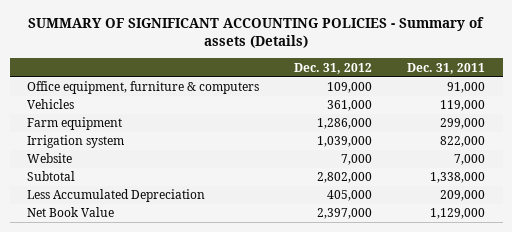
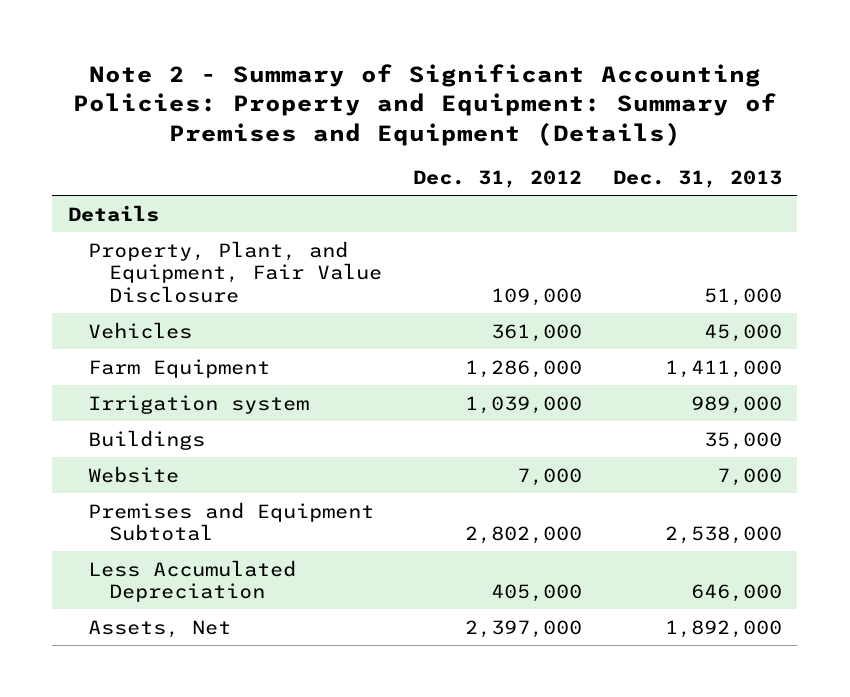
- SUMMARY OF SIGNIFICANT ACCOUNTING POLICIES - Summary of assets (Details)
+ Note 2 - Summary of Significant Accounting Policies: Property and Equipment: Summary of Premises and Equipment (Details)
- | Dec. 31, 2012 | Dec. 31, 2011
+ | Dec. 31, 2012 | Dec. 31, 2013
- Office equipment, furniture & computers | 109,000 | 91,000
+ Details
+ Property, Plant, and Equipment, Fair Value Disclosure | 109,000 | 51,000
- Farm equipment | 1,286,000 | 299,000
+ Farm Equipment | 1,286,000 | 1,411,000
+ Buildings | | 35,000
- Subtotal | 2,802,000 | 1,338,000
+ Premises and Equipment Subtotal | 2,802,000 | 2,538,000
- Net Book Value | 2,397,000 | 1,129,000
+ Assets, Net | 2,397,000 | 1,892,000

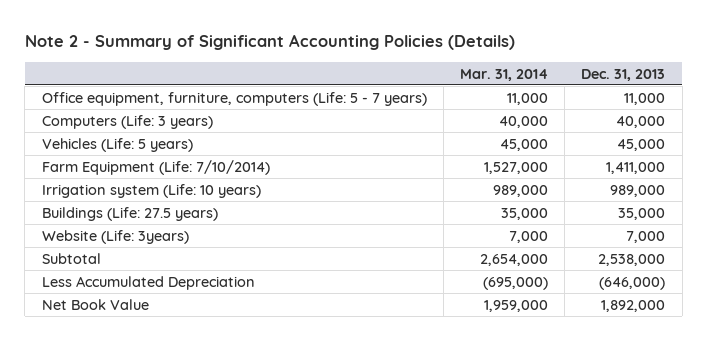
- Note 2 - Summary of Significant Accounting Policies: Property and Equipment: Summary of Premises and Equipment (Details)
+ Note 2 - Summary of Significant Accounting Policies (Details)
- | Dec. 31, 2012 | Dec. 31, 2013
+ | Mar. 31, 2014 | Dec. 31, 2013
- Details
- Property, Plant, and Equipment, Fair Value Disclosure | 109,000 | 51,000
- Vehicles | 361,000 | 45,000
- Farm Equipment | 1,286,000 | 1,411,000
- Irrigation system | 1,039,000 | 989,000
- Buildings | | 35,000
- Website | 7,000 | 7,000
- Premises and Equipment Subtotal | 2,802,000 | 2,538,000
- Less Accumulated Depreciation | 405,000 | 646,000
- Assets, Net | 2,397,000 | 1,892,000
+ Office equipment, furniture, computers (Life: 5 - 7 years) | 11,000 | 11,000
+ Computers (Life: 3 years) | 40,000 | 40,000
+ Vehicles (Life: 5 years) | 45,000 | 45,000
+ Farm Equipment (Life: 7/10/2014) | 1,527,000 | 1,411,000
+ Irrigation system (Life: 10 years) | 989,000 | 989,000
+ Buildings (Life: 27.5 years) | 35,000 | 35,000
+ Website (Life: 3years) | 7,000 | 7,000
+ Subtotal | 2,654,000 | 2,538,000
+ Less Accumulated Depreciation | (695,000) | (646,000)
+ Net Book Value | 1,959,000 | 1,892,000

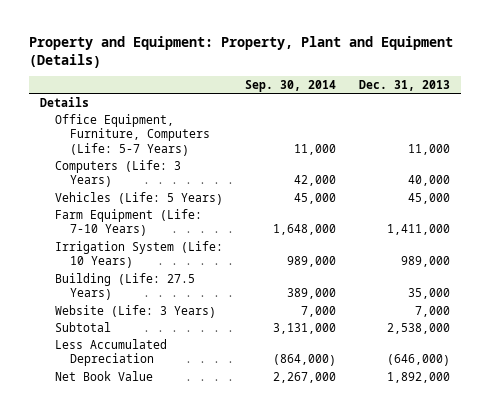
- Note 2 - Summary of Significant Accounting Policies (Details)
+ Property and Equipment: Property, Plant and Equipment (Details)
- | Mar. 31, 2014 | Dec. 31, 2013
+ | Sep. 30, 2014 | Dec. 31, 2013
- Office equipment, furniture, computers (Life: 5 - 7 years) | 11,000 | 11,000
- Computers (Life: 3 years) | 40,000 | 40,000
- Vehicles (Life: 5 years) | 45,000 | 45,000
- Farm Equipment (Life: 7/10/2014) | 1,527,000 | 1,411,000
- Irrigation system (Life: 10 years) | 989,000 | 989,000
- Buildings (Life: 27.5 years) | 35,000 | 35,000
- Website (Life: 3years) | 7,000 | 7,000
+ Details
+ Office Equipment, Furniture, Computers (Life: 5-7 Years) | 11,000 | 11,000
+ Computers (Life: 3 Years) | 42,000 | 40,000
+ Vehicles (Life: 5 Years) | 45,000 | 45,000
+ Farm Equipment (Life: 7-10 Years) | 1,648,000 | 1,411,000
+ Irrigation System (Life: 10 Years) | 989,000 | 989,000
+ Building (Life: 27.5 Years) | 389,000 | 35,000
+ Website (Life: 3 Years) | 7,000 | 7,000

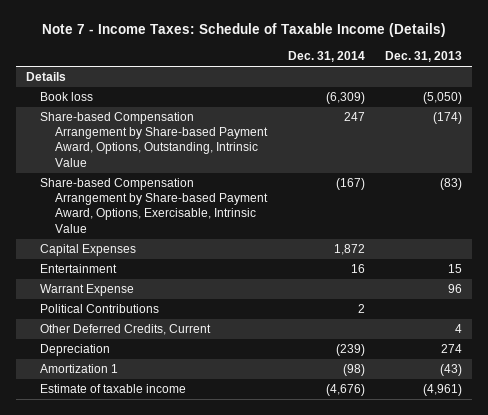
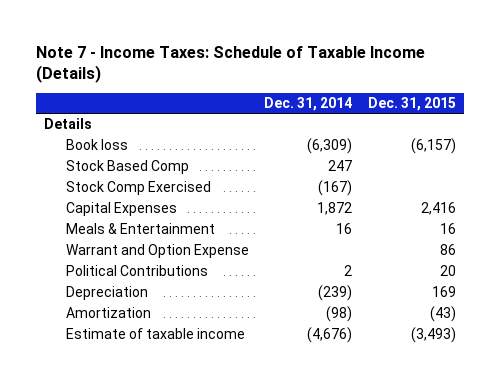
- | Dec. 31, 2014 | Dec. 31, 2013
+ | Dec. 31, 2014 | Dec. 31, 2015
- Share-based Compensation Arrangement by Share-based Payment Award, Options, Outstanding, Intrinsic Value | 247 | (174)
- Share-based Compensation Arrangement by Share-based Payment Award, Options, Exercisable, Intrinsic Value | (167) | (83)
+ Stock Based Comp | 247 |
+ Stock Comp Exercised | (167) |
- Entertainment | 16 | 15
- Warrant Expense | | 96
+ Meals & Entertainment | 16 | 16
+ Warrant and Option Expense | | 86
- Other Deferred Credits, Current | | 4
- Amortization 1 | (98) | (43)
+ Amortization | (98) | (43)

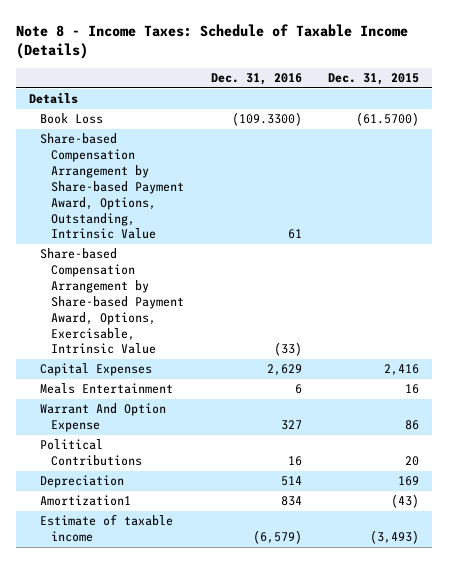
- Note 7 - Income Taxes: Schedule of Taxable Income (Details)
+ Note 8 - Income Taxes: Schedule of Taxable Income (Details)
- | Dec. 31, 2014 | Dec. 31, 2015
+ | Dec. 31, 2016 | Dec. 31, 2015
- Book loss | (6,309) | (6,157)
- Stock Based Comp | 247 |
- Stock Comp Exercised | (167) |
+ Book Loss | (109.3300) | (61.5700)
+ Share-based Compensation Arrangement by Share-based Payment Award, Options, Outstanding, Intrinsic Value | 61 |
+ Share-based Compensation Arrangement by Share-based Payment Award, Options, Exercisable, Intrinsic Value | (33) |
- Meals & Entertainment | 16 | 16
- Warrant and Option Expense | | 86
+ Meals Entertainment | 6 | 16
+ Warrant And Option Expense | 327 | 86
- Amortization | (98) | (43)
+ Amortization1 | 834 | (43)

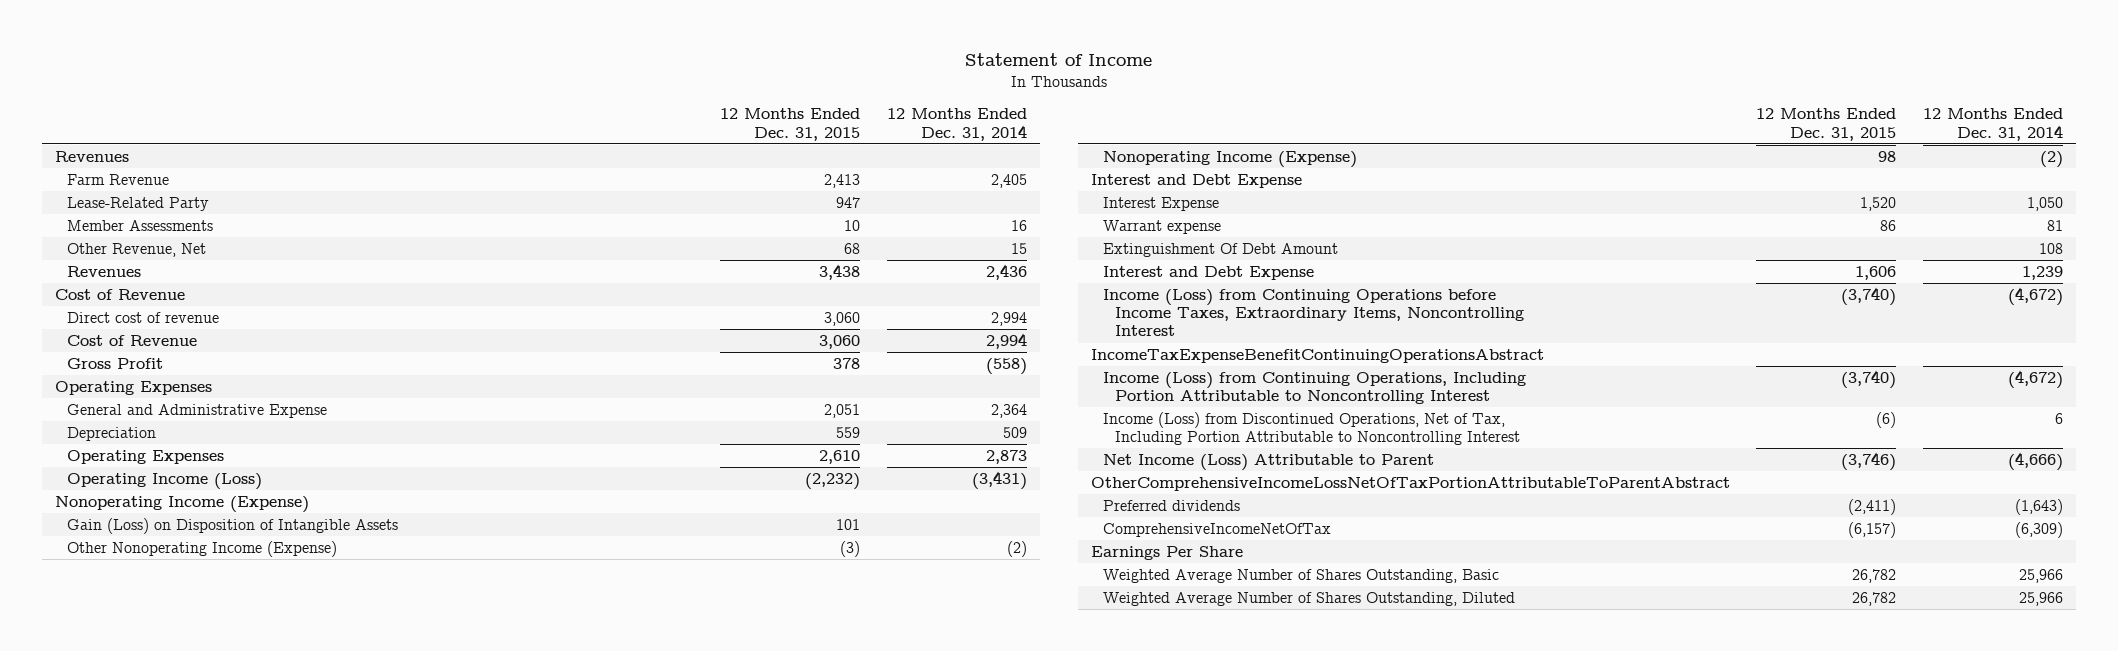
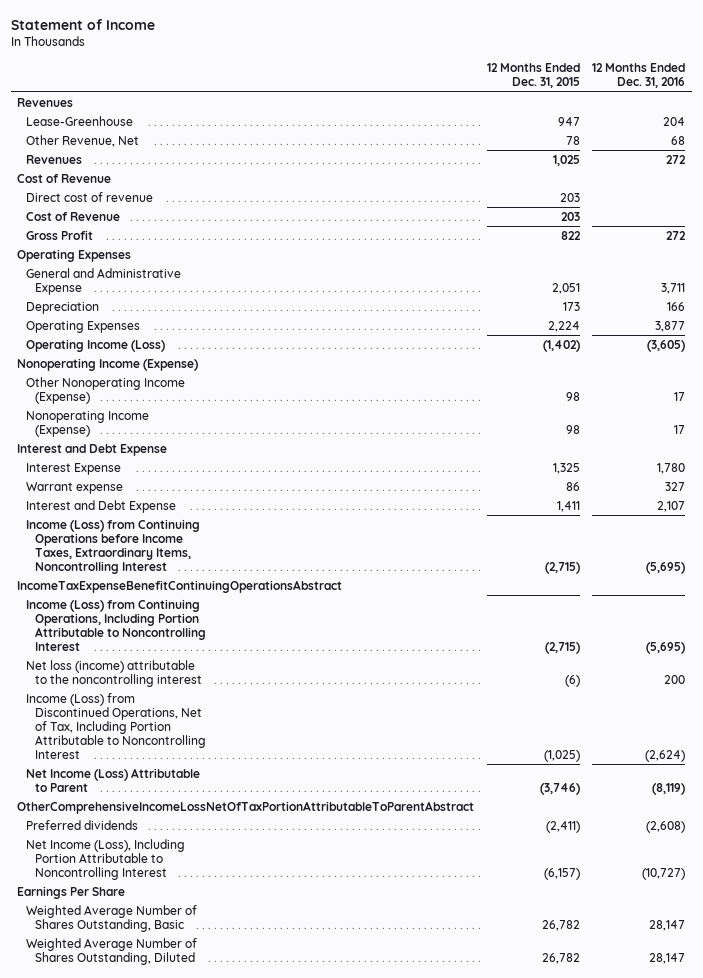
- | 12 Months Ended Dec. 31, 2015 | 12 Months Ended Dec. 31, 2014
+ | 12 Months Ended Dec. 31, 2015 | 12 Months Ended Dec. 31, 2016
- Farm Revenue | 2,413 | 2,405
- Lease-Related Party | 947 |
- Member Assessments | 10 | 16
- Other Revenue, Net | 68 | 15
- Revenues | 3,438 | 2,436
+ Lease-Greenhouse | 947 | 204
+ Other Revenue, Net | 78 | 68
+ Revenues | 1,025 | 272
- Direct cost of revenue | 3,060 | 2,994
- Cost of Revenue | 3,060 | 2,994
- Gross Profit | 378 | (558)
+ Direct cost of revenue | 203 |
+ Cost of Revenue | 203 |
+ Gross Profit | 822 | 272
- Depreciation | 559 | 509
- Operating Expenses | 2,610 | 2,873
- Operating Income (Loss) | (2,232) | (3,431)
+ Depreciation | 173 | 166
+ Operating Expenses | 2,224 | 3,877
+ Operating Income (Loss) | (1,402) | (3,605)
- Gain (Loss) on Disposition of Intangible Assets | 101 |
- Other Nonoperating Income (Expense) | (3) | (2)
+ Other Nonoperating Income (Expense) | 98 | 17
- Interest Expense | 1,520 | 1,050
+ Interest Expense | 1,325 | 1,780
- Extinguishment Of Debt Amount | | 108
- Interest and Debt Expense | 1,606 | 1,239
- Income (Loss) from Continuing Operations before Income Taxes, Extraordinary Items, Noncontrolling Interest | (3,740) | (4,672)
+ Interest and Debt Expense | 1,411 | 2,107
+ Income (Loss) from Continuing Operations before Income Taxes, Extraordinary Items, Noncontrolling Interest | (2,715) | (5,695)
- Income (Loss) from Continuing Operations, Including Portion Attributable to Noncontrolling Interest | (3,740) | (4,672)
- Income (Loss) from Discontinued Operations, Net of Tax, Including Portion Attributable to Noncontrolling Interest | (6) | 6
+ Income (Loss) from Continuing Operations, Including Portion Attributable to Noncontrolling Interest | (2,715) | (5,695)
+ Net loss (income) attributable to the noncontrolling interest | (6) | 200
+ Income (Loss) from Discontinued Operations, Net of Tax, Including Portion Attributable to Noncontrolling Interest | (1,025) | (2,624)
- ComprehensiveIncomeNetOfTax | (6,157) | (6,309)
+ Net Income (Loss), Including Portion Attributable to Noncontrolling Interest | (6,157) | (10,727)

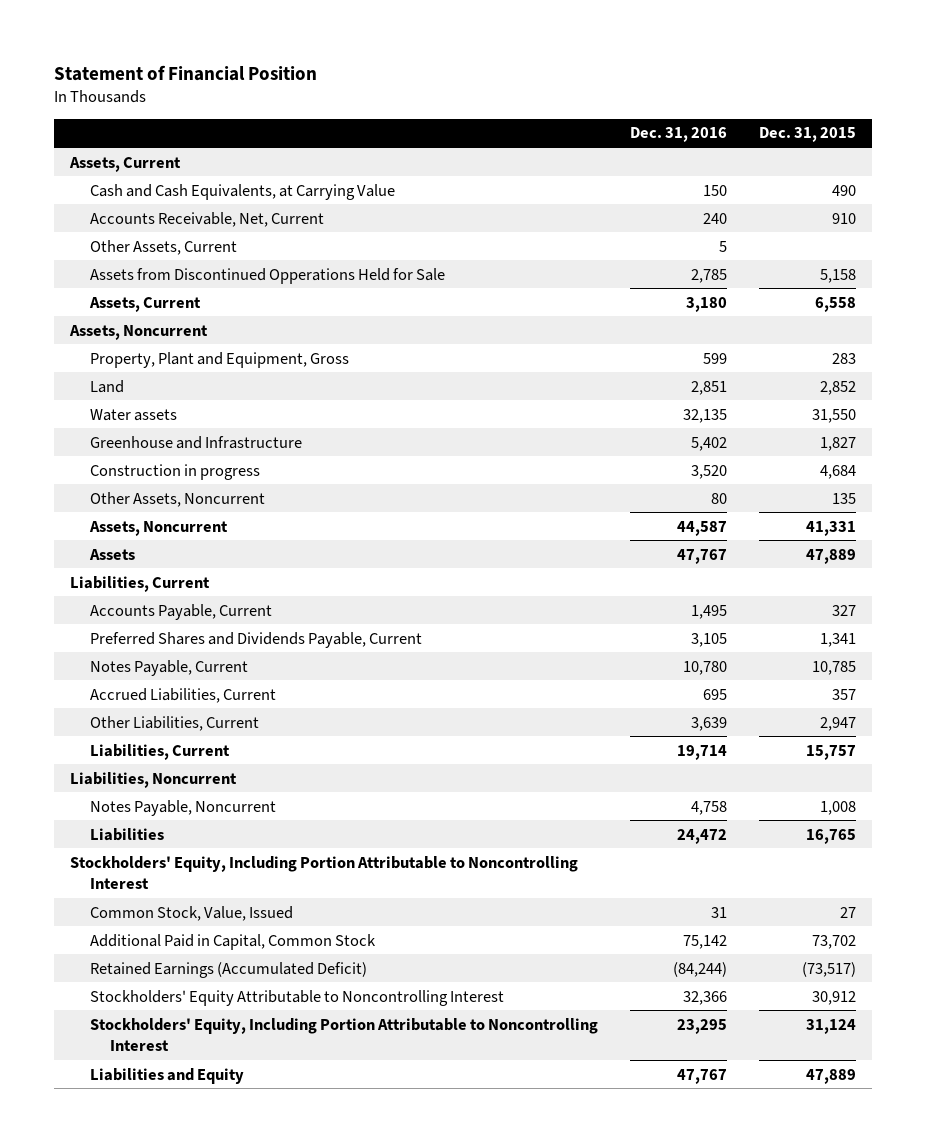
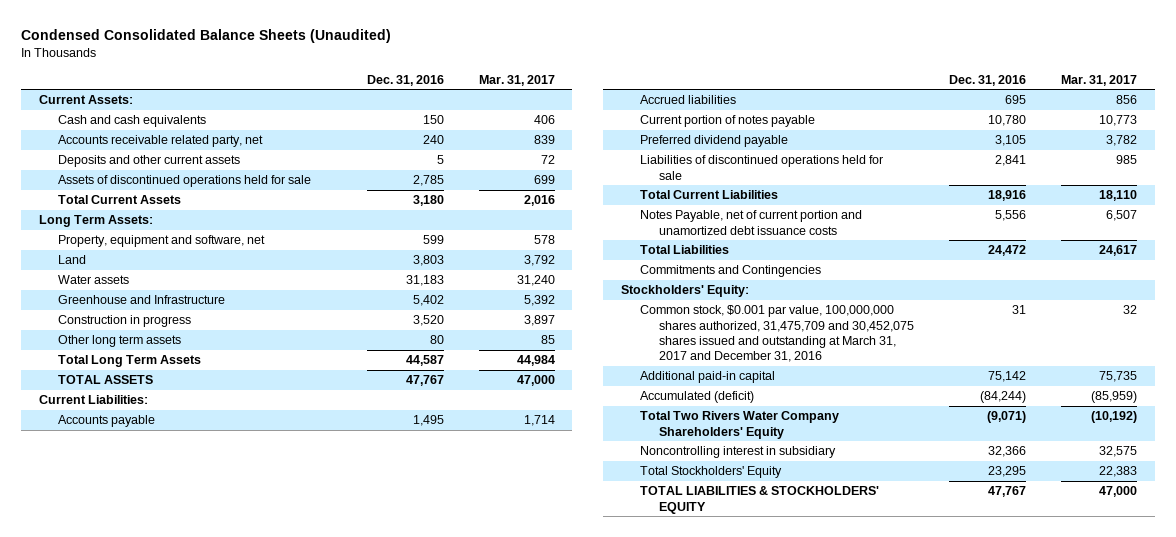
- Statement of Financial Position
+ Condensed Consolidated Balance Sheets (Unaudited)
- | Dec. 31, 2016 | Dec. 31, 2015
+ | Dec. 31, 2016 | Mar. 31, 2017
- Assets, Current
- Cash and Cash Equivalents, at Carrying Value | 150 | 490
- Accounts Receivable, Net, Current | 240 | 910
- Other Assets, Current | 5 |
- Assets from Discontinued Opperations Held for Sale | 2,785 | 5,158
- Assets, Current | 3,180 | 6,558
- Assets, Noncurrent
- Property, Plant and Equipment, Gross | 599 | 283
- Land | 2,851 | 2,852
- Water assets | 32,135 | 31,550
+ Current Assets:
+ Cash and cash equivalents | 150 | 406
+ Accounts receivable related party, net | 240 | 839
+ Deposits and other current assets | 5 | 72
+ Assets of discontinued operations held for sale | 2,785 | 699
+ Total Current Assets | 3,180 | 2,016
+ Long Term Assets:
+ Property, equipment and software, net | 599 | 578
+ Land | 3,803 | 3,792
+ Water assets | 31,183 | 31,240
- Other Assets, Noncurrent | 80 | 135
- Assets, Noncurrent | 44,587 | 41,331
- Assets | 47,767 | 47,889
- Liabilities, Current
- Accounts Payable, Current | 1,495 | 327
- Preferred Shares and Dividends Payable, Current | 3,105 | 1,341
- Notes Payable, Current | 10,780 | 10,785
- Accrued Liabilities, Current | 695 | 357
- Other Liabilities, Current | 3,639 | 2,947
- Liabilities, Current | 19,714 | 15,757
- Liabilities, Noncurrent
- Notes Payable, Noncurrent | 4,758 | 1,008
- Liabilities | 24,472 | 16,765
- Stockholders' Equity, Including Portion Attributable to Noncontrolling Interest
- Common Stock, Value, Issued | 31 | 27
- Additional Paid in Capital, Common Stock | 75,142 | 73,702
- Retained Earnings (Accumulated Deficit) | (84,244) | (73,517)
- Stockholders' Equity Attributable to Noncontrolling Interest | 32,366 | 30,912
- Stockholders' Equity, Including Portion Attributable to Noncontrolling Interest | 23,295 | 31,124
- Liabilities and Equity | 47,767 | 47,889
+ Other long term assets | 80 | 85
+ Total Long Term Assets | 44,587 | 44,984
+ TOTAL ASSETS | 47,767 | 47,000
+ Current Liabilities:
+ Accounts payable | 1,495 | 1,714
+ Accrued liabilities | 695 | 856
+ Current portion of notes payable | 10,780 | 10,773
+ Preferred dividend payable | 3,105 | 3,782
+ Liabilities of discontinued operations held for sale | 2,841 | 985
+ Total Current Liabilities | 18,916 | 18,110
+ Notes Payable, net of current portion and unamortized debt issuance costs | 5,556 | 6,507
+ Total Liabilities | 24,472 | 24,617
+ Commitments and Contingencies
+ Stockholders' Equity:
+ Common stock, $0.001 par value, 100,000,000 shares authorized, 31,475,709 and 30,452,075 shares issued and outstanding at March 31, 2017 and December 31, 2016 | 31 | 32
+ Additional paid-in capital | 75,142 | 75,735
+ Accumulated (deficit) | (84,244) | (85,959)
+ Total Two Rivers Water Company Shareholders' Equity | (9,071) | (10,192)
+ Noncontrolling interest in subsidiary | 32,366 | 32,575
+ Total Stockholders' Equity | 23,295 | 22,383
+ TOTAL LIABILITIES & STOCKHOLDERS' EQUITY | 47,767 | 47,000

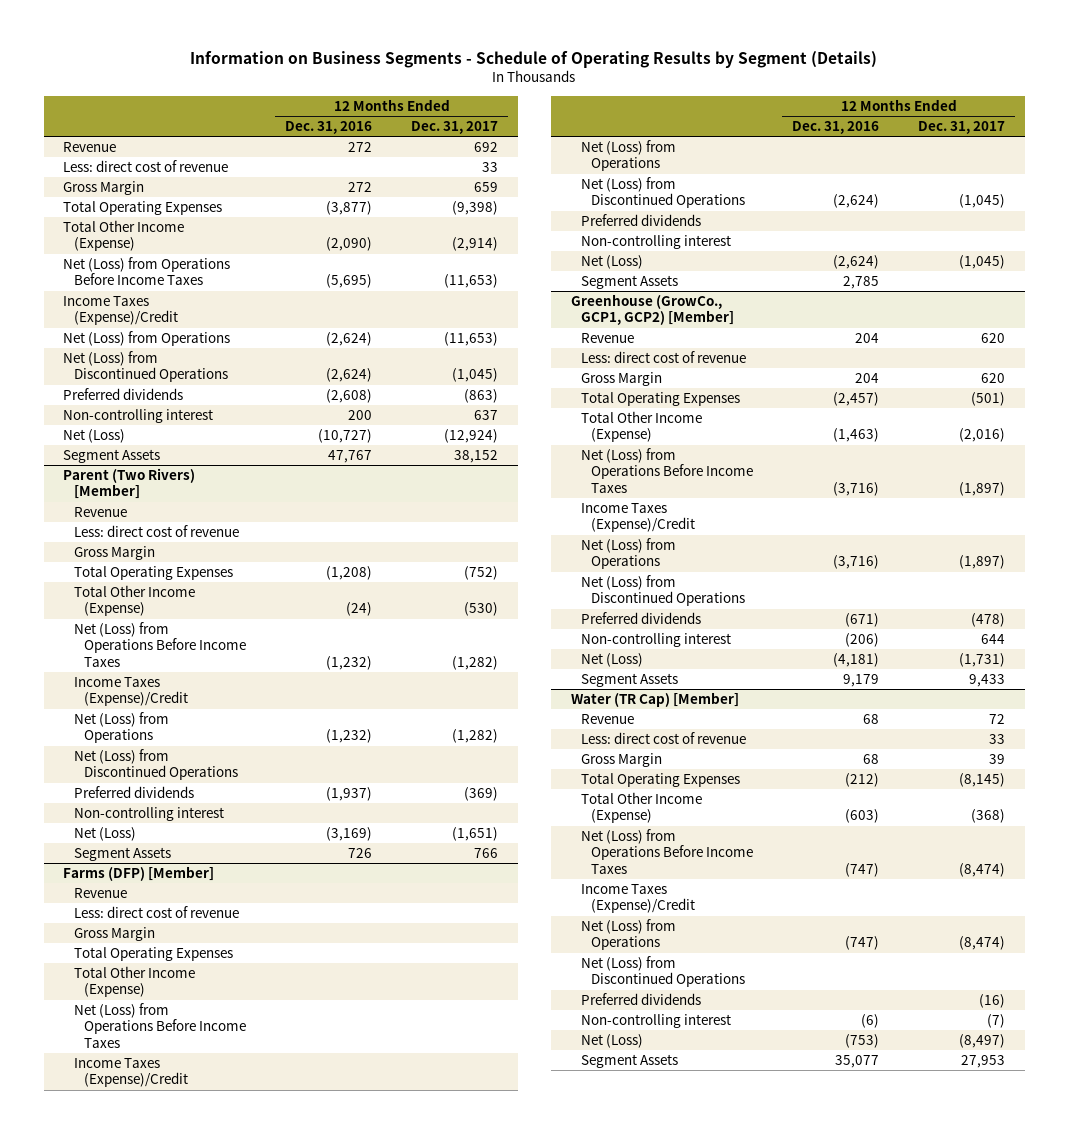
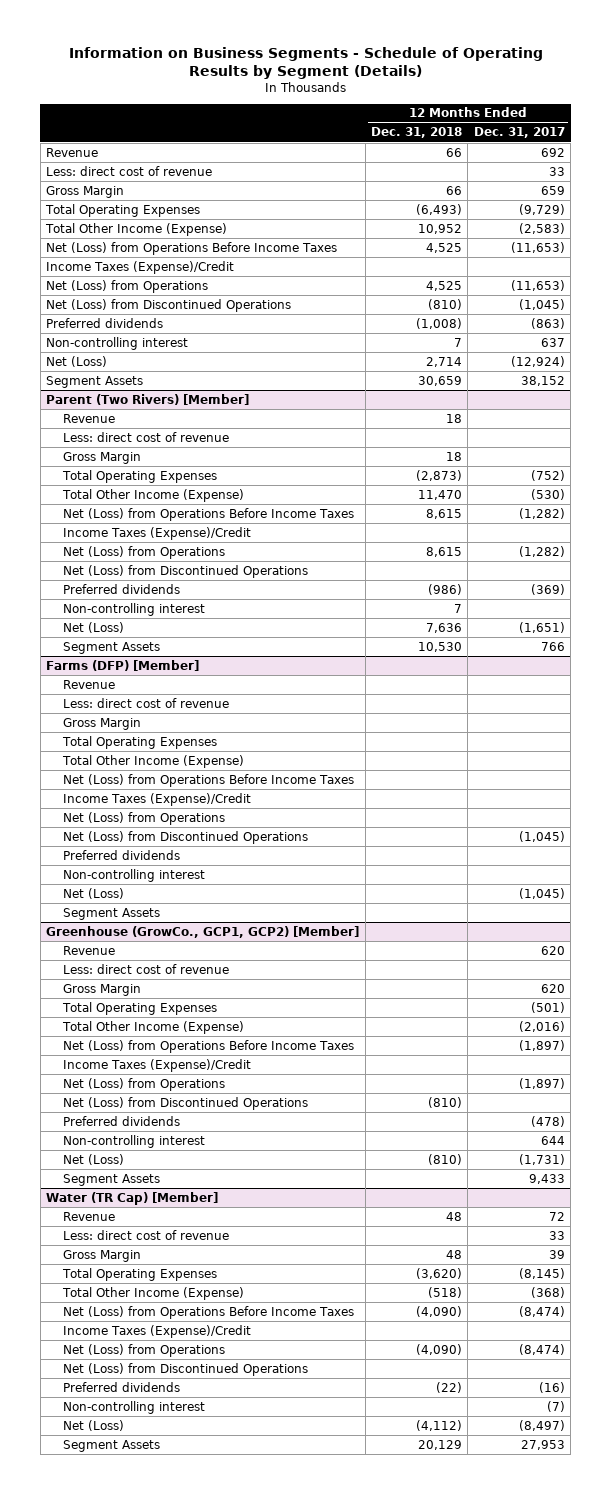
- | 12 Months Ended Dec. 31, 2016 | 12 Months Ended Dec. 31, 2017
+ | 12 Months Ended Dec. 31, 2018 | 12 Months Ended Dec. 31, 2017
- Total Operating Expenses | (3,877) | (9,398)
- Total Other Income (Expense) | (2,090) | (2,914)
+ Total Operating Expenses | (6,493) | (9,729)
+ Total Other Income (Expense) | 10,952 | (2,583)

